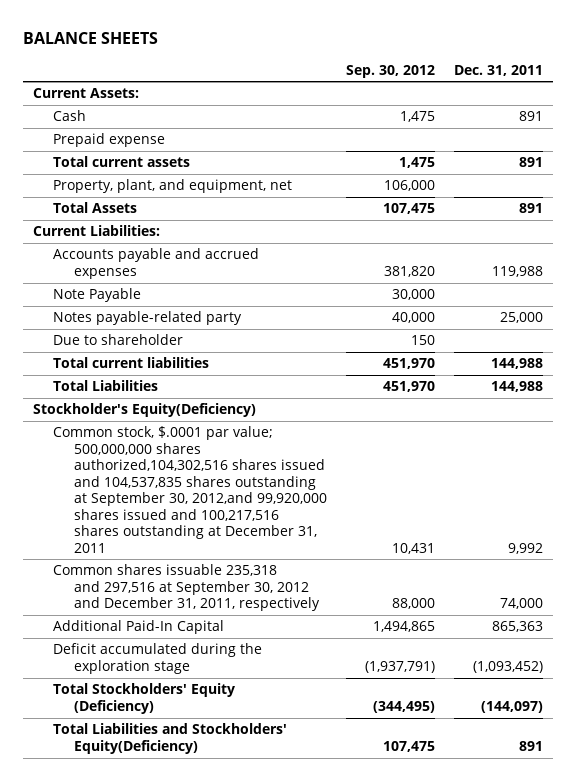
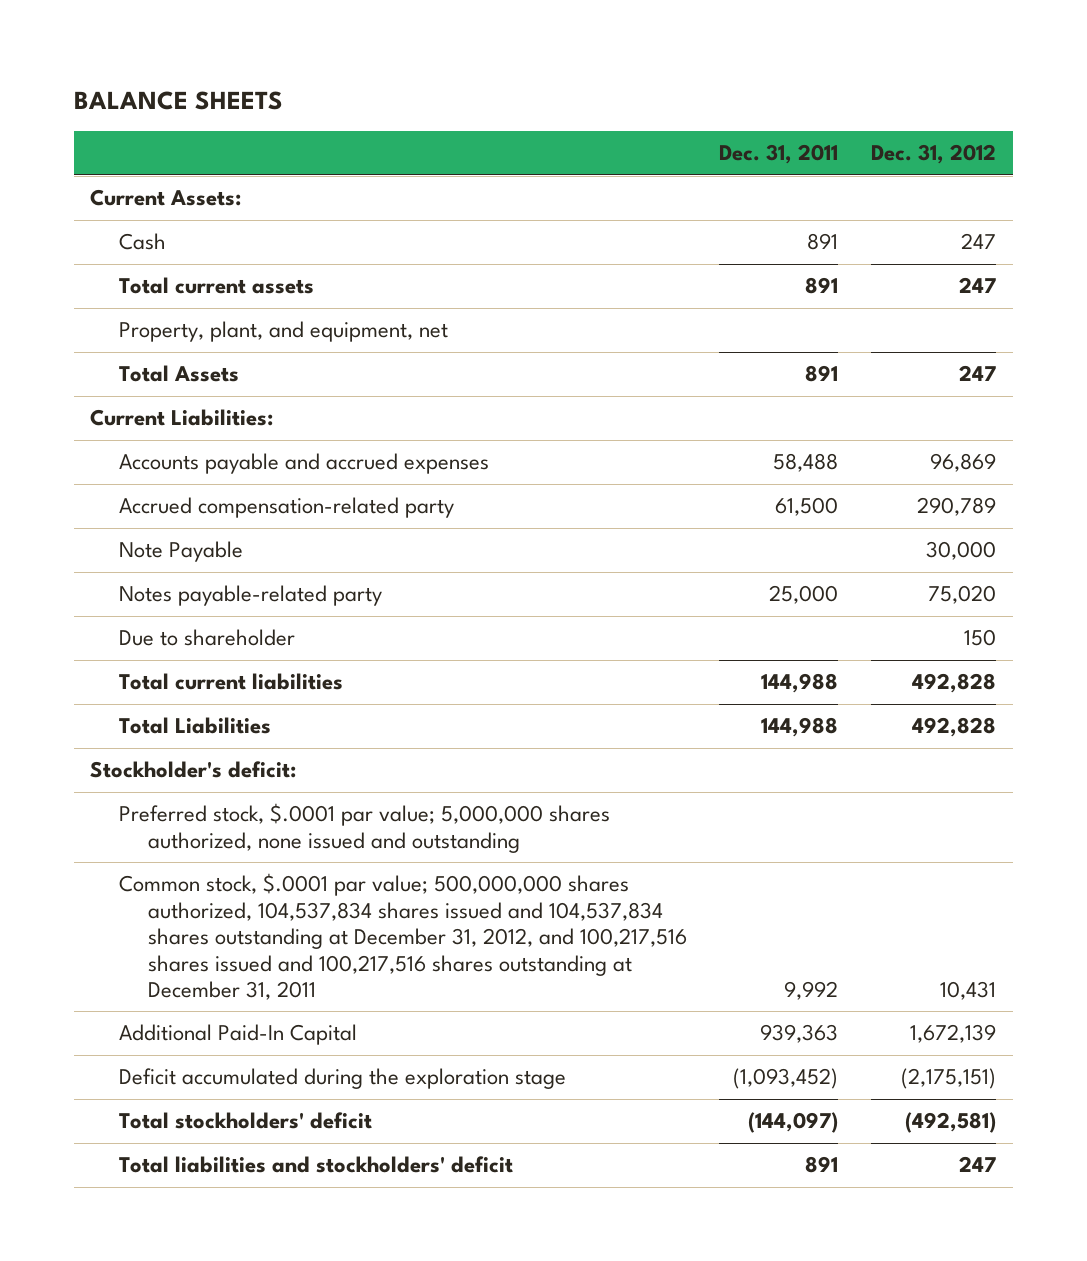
- | Sep. 30, 2012 | Dec. 31, 2011
+ | Dec. 31, 2011 | Dec. 31, 2012
- Prepaid expense
- Accounts payable and accrued expenses | 381,820 | 119,988
+ Accounts payable and accrued expenses | 58,488 | 96,869
+ Accrued compensation-related party | 61,500 | 290,789
- Stockholder's Equity(Deficiency)
- Common stock, $.0001 par value; 500,000,000 shares authorized,104,302,516 shares issued and 104,537,835 shares outstanding at September 30, 2012,and 99,920,000 shares issued and 100,217,516 shares outstanding at December 31, 2011 | 10,431 | 9,992
- Common shares issuable 235,318 and 297,516 at September 30, 2012 and December 31, 2011, respectively | 88,000 | 74,000
- Additional Paid-In Capital | 1,494,865 | 865,363
+ Stockholder's deficit:
+ Preferred stock, $.0001 par value; 5,000,000 shares authorized, none issued and outstanding
+ Common stock, $.0001 par value; 500,000,000 shares authorized, 104,537,834 shares issued and 104,537,834 shares outstanding at December 31, 2012, and 100,217,516 shares issued and 100,217,516 shares outstanding at December 31, 2011 | 9,992 | 10,431
+ Additional Paid-In Capital | 939,363 | 1,672,139
- Total Stockholders' Equity (Deficiency) | (344,495) | (144,097)
- Total Liabilities and Stockholders' Equity(Deficiency) | 107,475 | 891
+ Total stockholders' deficit | (144,097) | (492,581)
+ Total liabilities and stockholders' deficit | 891 | 247

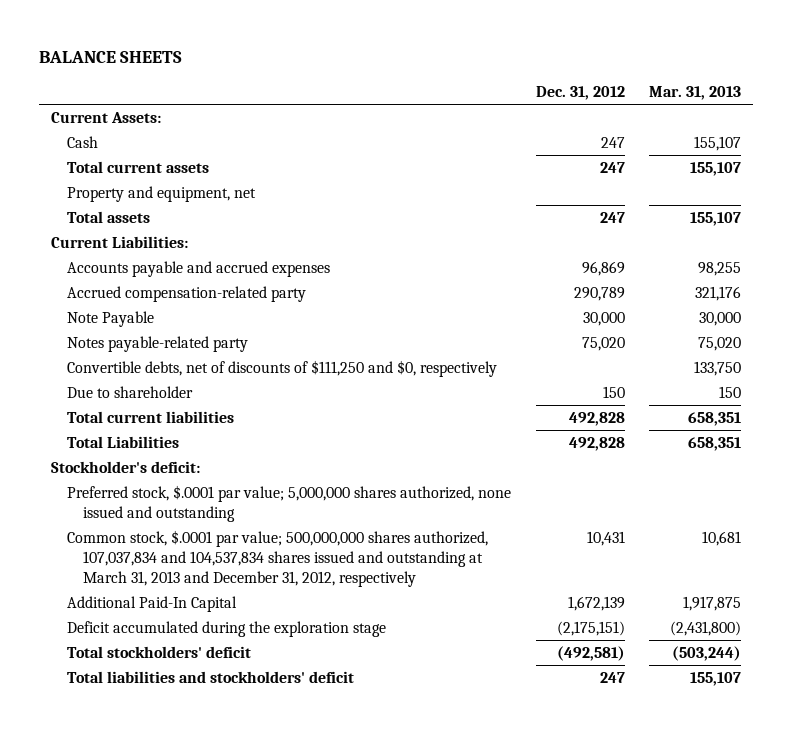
- | Dec. 31, 2011 | Dec. 31, 2012
+ | Dec. 31, 2012 | Mar. 31, 2013
- Property, plant, and equipment, net
- Total Assets | 891 | 247
+ Property and equipment, net
+ Total assets | 247 | 155,107
+ Convertible debts, net of discounts of $111,250 and $0, respectively | | 133,750
- Common stock, $.0001 par value; 500,000,000 shares authorized, 104,537,834 shares issued and 104,537,834 shares outstanding at December 31, 2012, and 100,217,516 shares issued and 100,217,516 shares outstanding at December 31, 2011 | 9,992 | 10,431
+ Common stock, $.0001 par value; 500,000,000 shares authorized, 107,037,834 and 104,537,834 shares issued and outstanding at March 31, 2013 and December 31, 2012, respectively | 10,431 | 10,681

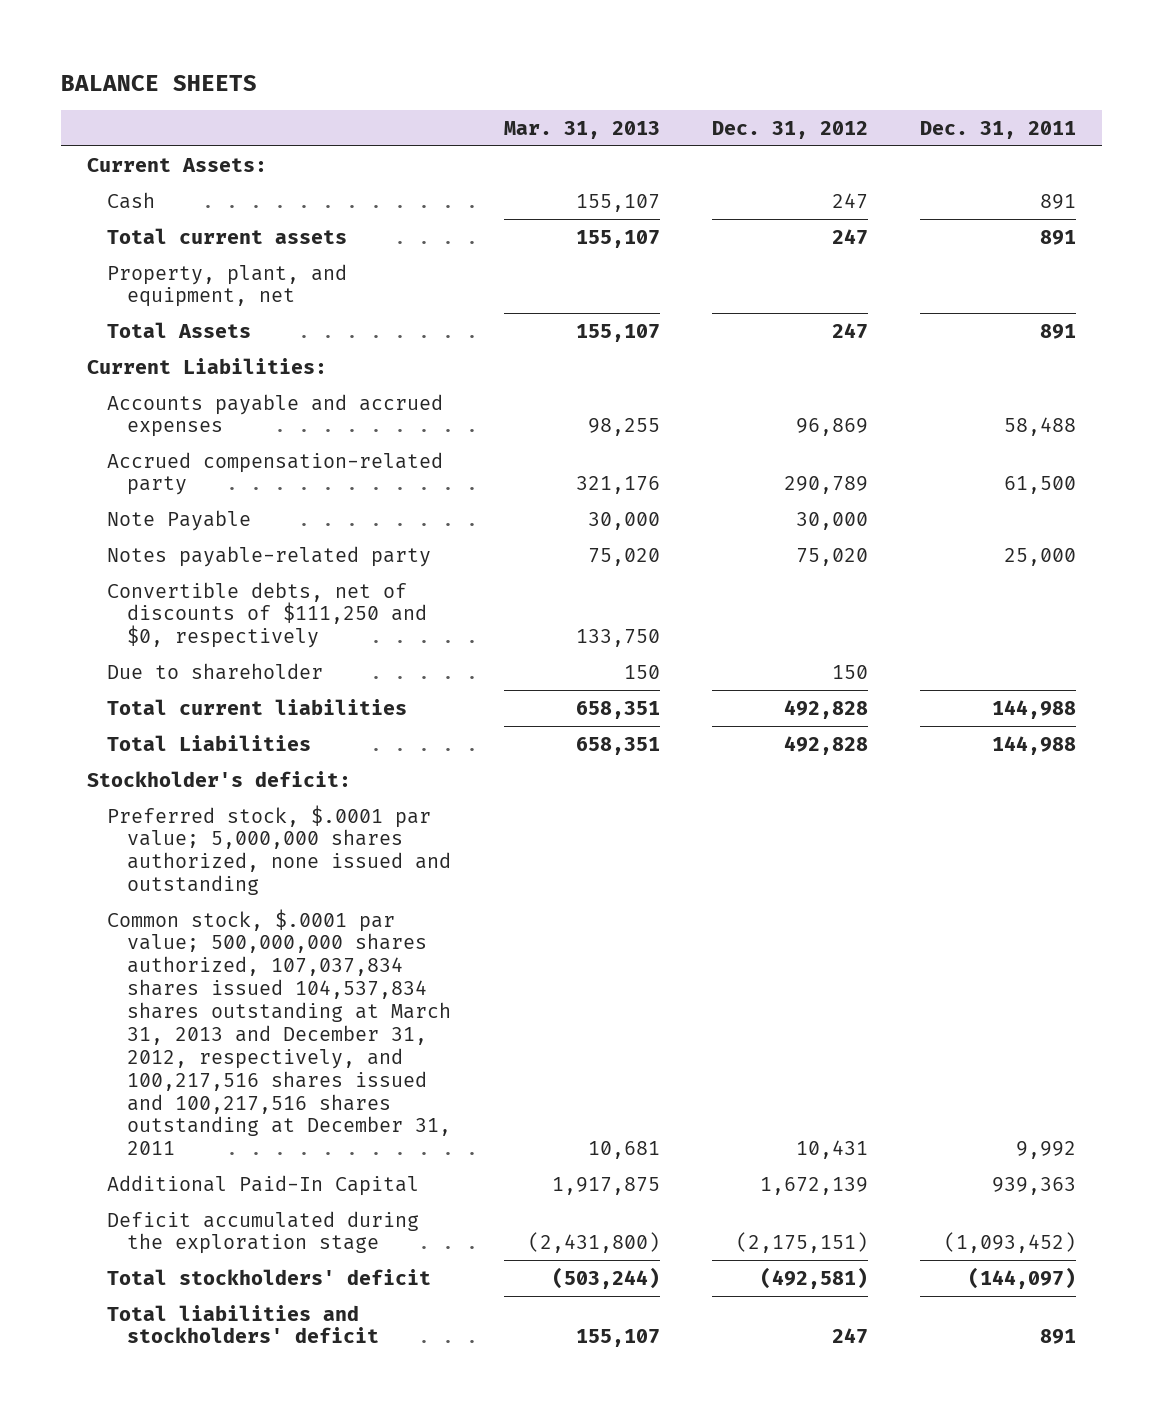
- | Dec. 31, 2012 | Mar. 31, 2013
+ | Mar. 31, 2013 | Dec. 31, 2012 | Dec. 31, 2011
- Property and equipment, net
- Total assets | 247 | 155,107
+ Property, plant, and equipment, net
+ Total Assets | 155,107 | 247 | 891
- Common stock, $.0001 par value; 500,000,000 shares authorized, 107,037,834 and 104,537,834 shares issued and outstanding at March 31, 2013 and December 31, 2012, respectively | 10,431 | 10,681
+ Common stock, $.0001 par value; 500,000,000 shares authorized, 107,037,834 shares issued 104,537,834 shares outstanding at March 31, 2013 and December 31, 2012, respectively, and 100,217,516 shares issued and 100,217,516 shares outstanding at December 31, 2011 | 10,681 | 10,431 | 9,992

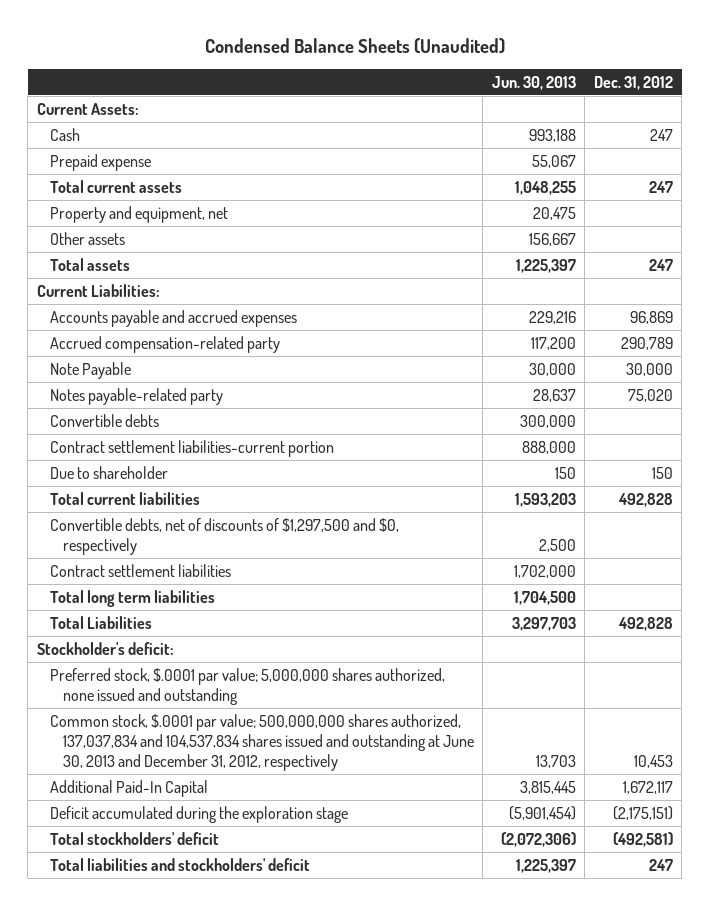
- BALANCE SHEETS
+ Condensed Balance Sheets (Unaudited)
- | Mar. 31, 2013 | Dec. 31, 2012 | Dec. 31, 2011
+ | Jun. 30, 2013 | Dec. 31, 2012
+ Prepaid expense | 55,067 |
- Property, plant, and equipment, net
- Total Assets | 155,107 | 247 | 891
+ Property and equipment, net | 20,475 |
+ Other assets | 156,667 |
+ Total assets | 1,225,397 | 247
- Convertible debts, net of discounts of $111,250 and $0, respectively | 133,750 | |
+ Convertible debts | 300,000 |
+ Contract settlement liabilities-current portion | 888,000 |
+ Convertible debts, net of discounts of $1,297,500 and $0, respectively | 2,500 |
+ Contract settlement liabilities | 1,702,000 |
+ Total long term liabilities | 1,704,500 |
- Common stock, $.0001 par value; 500,000,000 shares authorized, 107,037,834 shares issued 104,537,834 shares outstanding at March 31, 2013 and December 31, 2012, respectively, and 100,217,516 shares issued and 100,217,516 shares outstanding at December 31, 2011 | 10,681 | 10,431 | 9,992
- Additional Paid-In Capital | 1,917,875 | 1,672,139 | 939,363
+ Common stock, $.0001 par value; 500,000,000 shares authorized, 137,037,834 and 104,537,834 shares issued and outstanding at June 30, 2013 and December 31, 2012, respectively | 13,703 | 10,453
+ Additional Paid-In Capital | 3,815,445 | 1,672,117

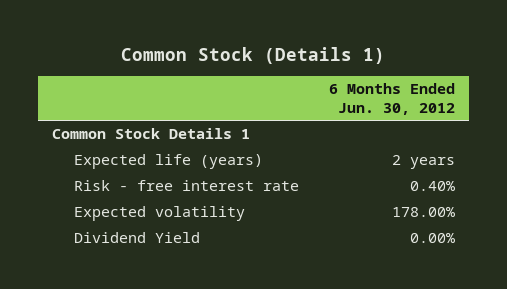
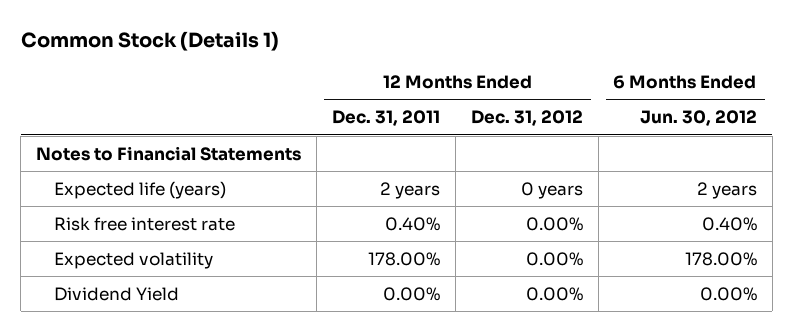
- | 6 Months Ended Jun. 30, 2012
+ | 12 Months Ended Dec. 31, 2011 | 12 Months Ended Dec. 31, 2012 | 6 Months Ended Jun. 30, 2012
- Common Stock Details 1
+ Notes to Financial Statements
- Risk - free interest rate | 0.40%
+ Risk free interest rate | 0.40% | 0.00% | 0.40%

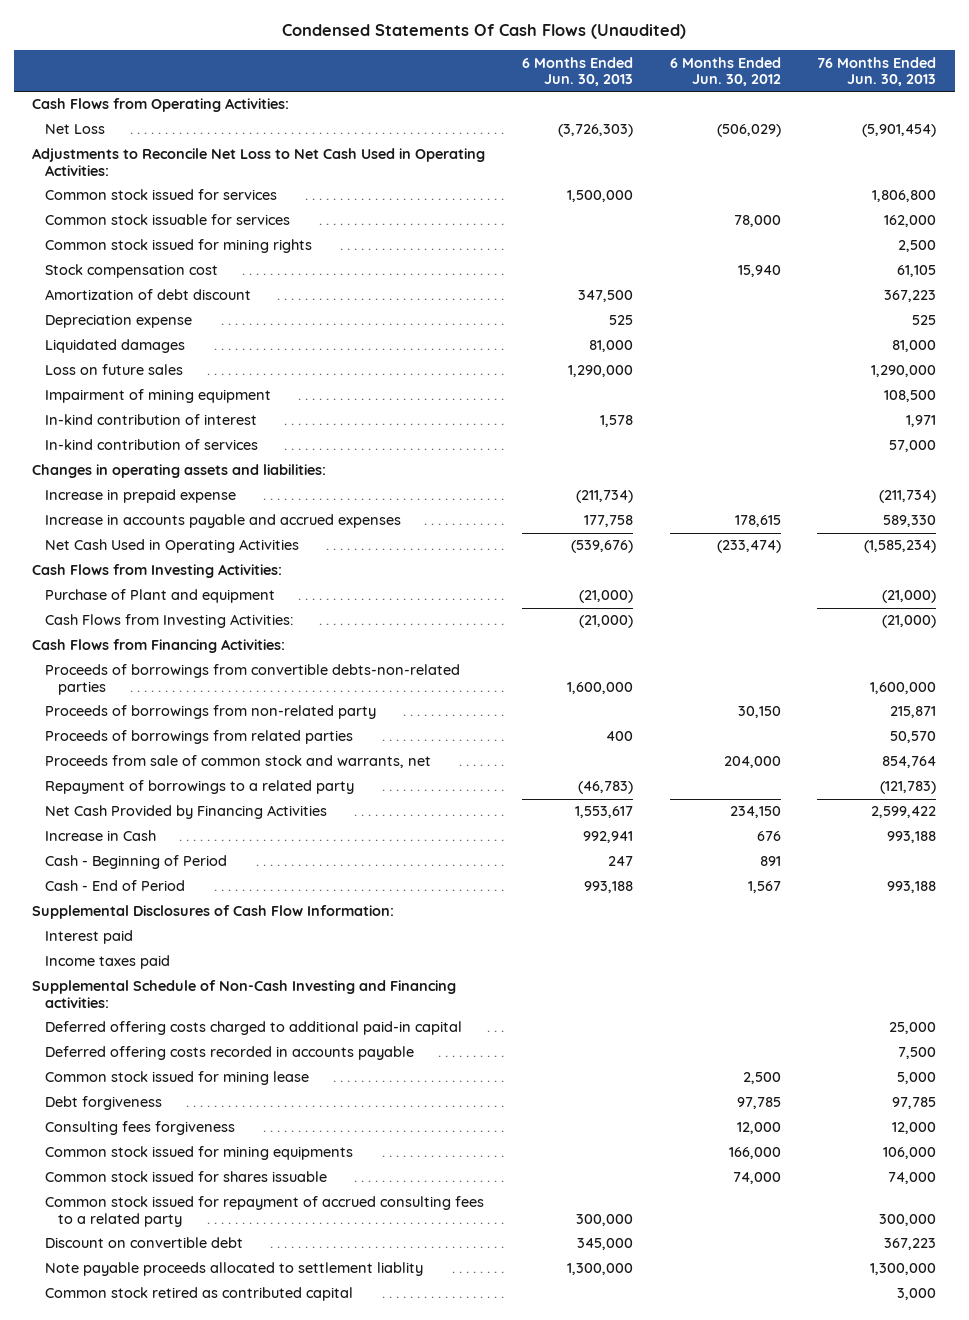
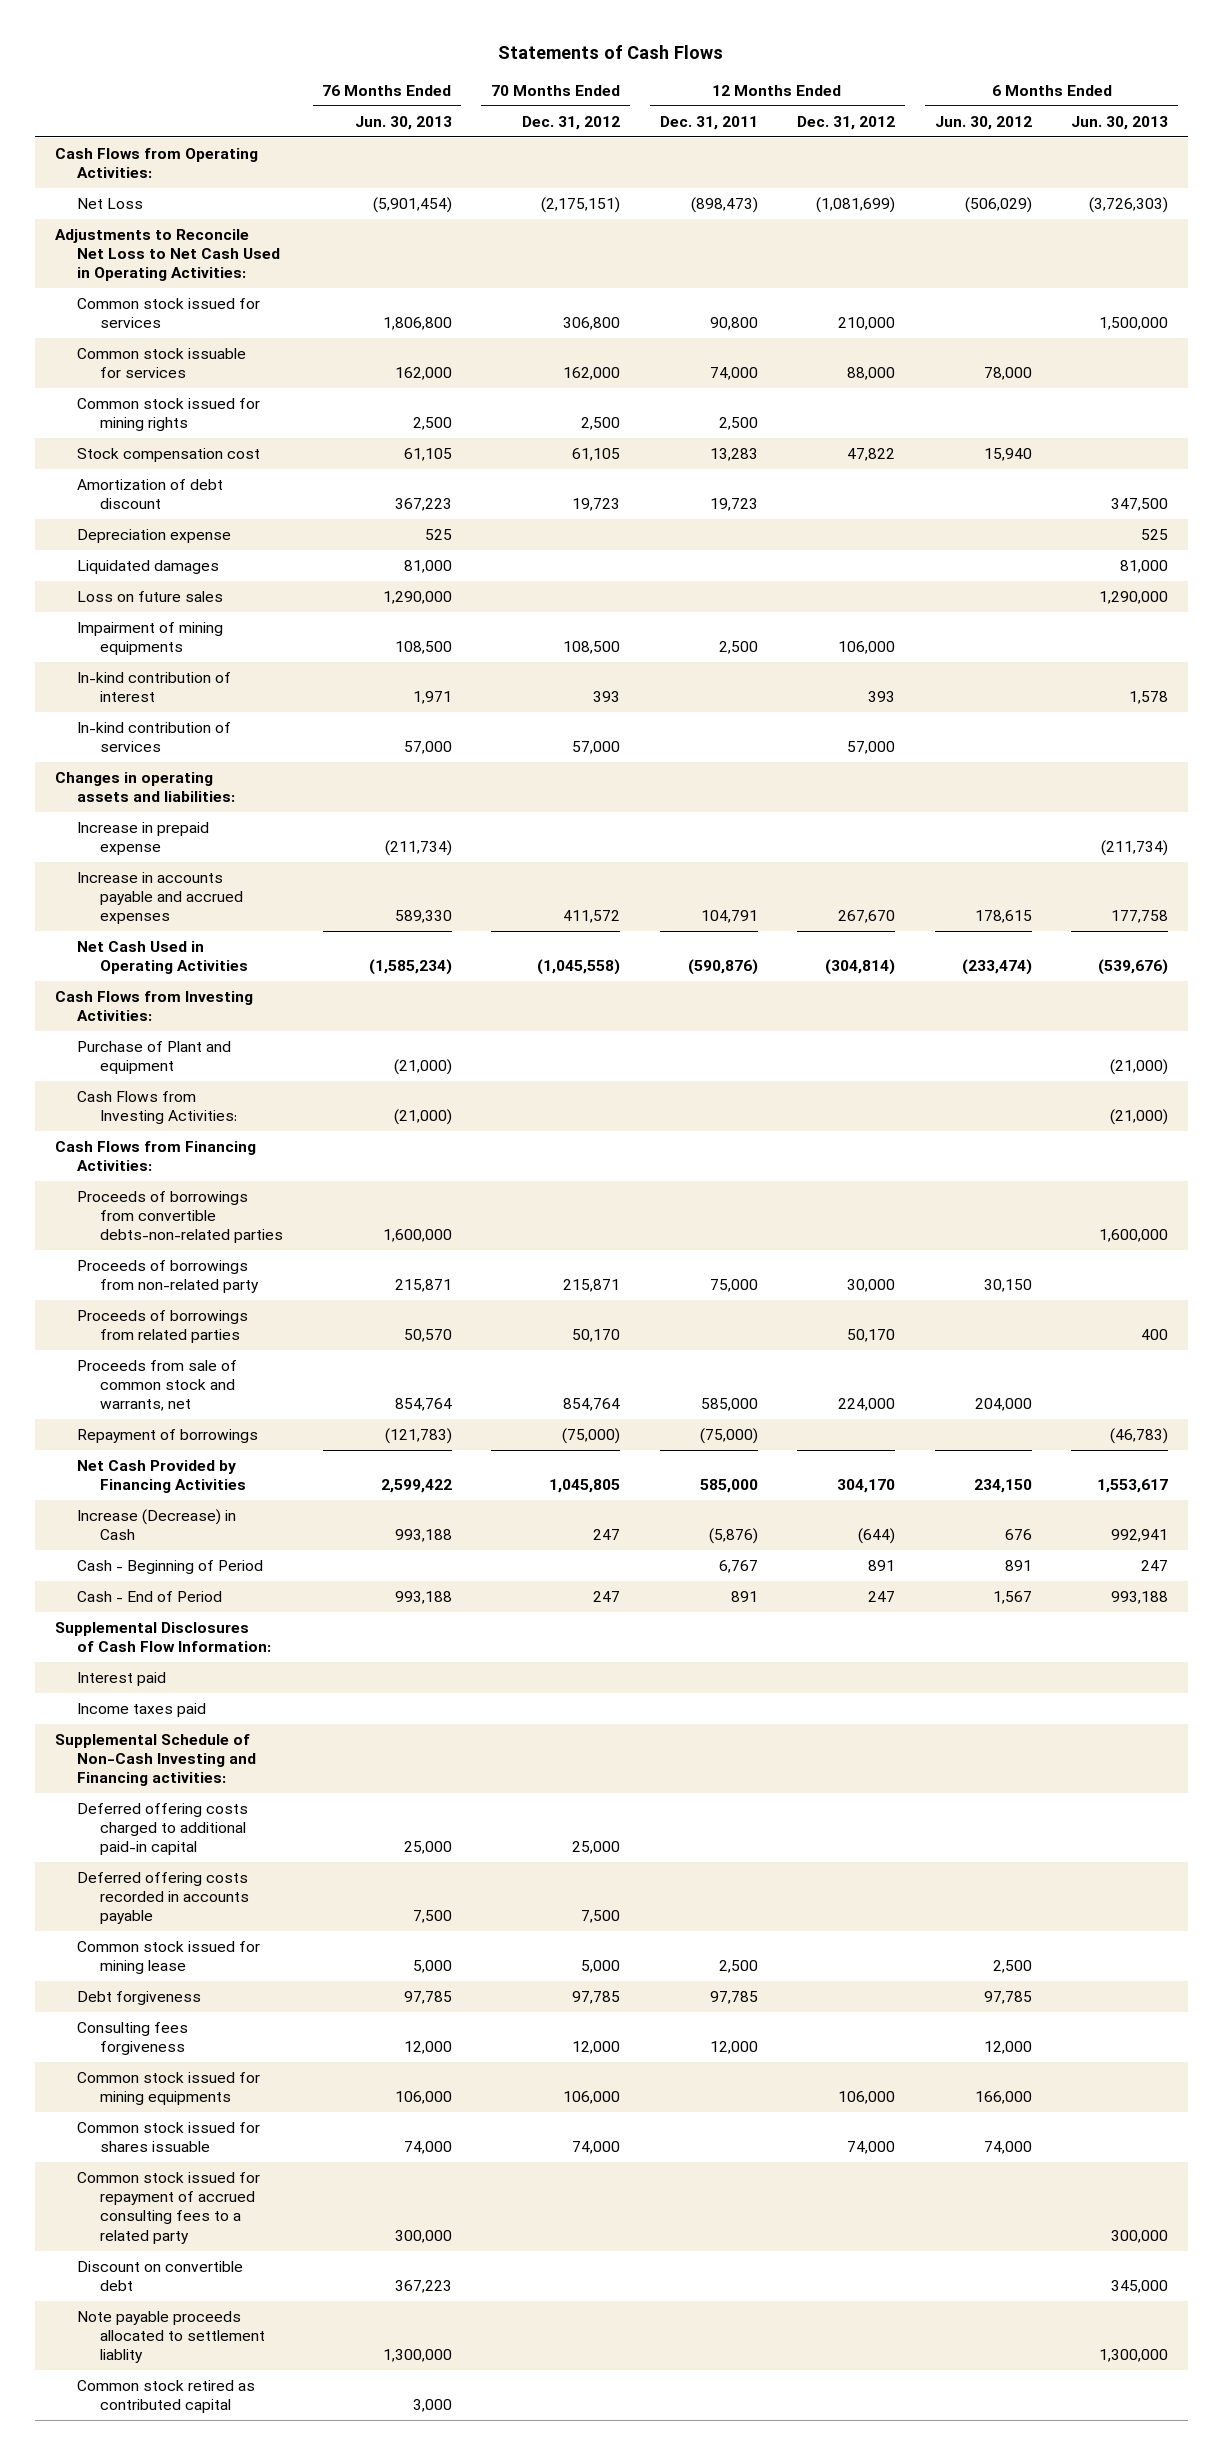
- Condensed Statements Of Cash Flows (Unaudited)
+ Statements of Cash Flows
- | 6 Months Ended Jun. 30, 2013 | 6 Months Ended Jun. 30, 2012 | 76 Months Ended Jun. 30, 2013
+ | 76 Months Ended Jun. 30, 2013 | 70 Months Ended Dec. 31, 2012 | 12 Months Ended Dec. 31, 2011 | 12 Months Ended Dec. 31, 2012 | 6 Months Ended Jun. 30, 2012 | 6 Months Ended Jun. 30, 2013
- Impairment of mining equipment | | | 108,500
+ Impairment of mining equipments | 108,500 | 108,500 | 2,500 | 106,000 | |
- Repayment of borrowings to a related party | (46,783) | | (121,783)
+ Repayment of borrowings | (121,783) | (75,000) | (75,000) | | | (46,783)
- Increase in Cash | 992,941 | 676 | 993,188
+ Increase (Decrease) in Cash | 993,188 | 247 | (5,876) | (644) | 676 | 992,941

